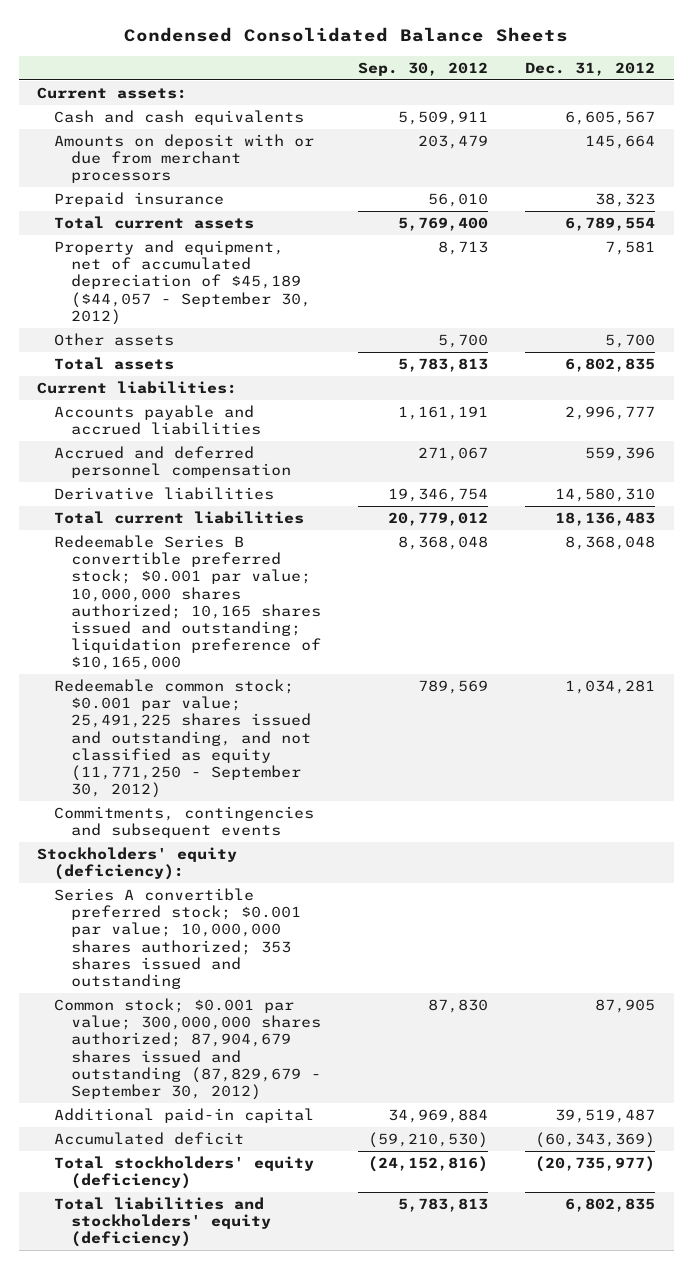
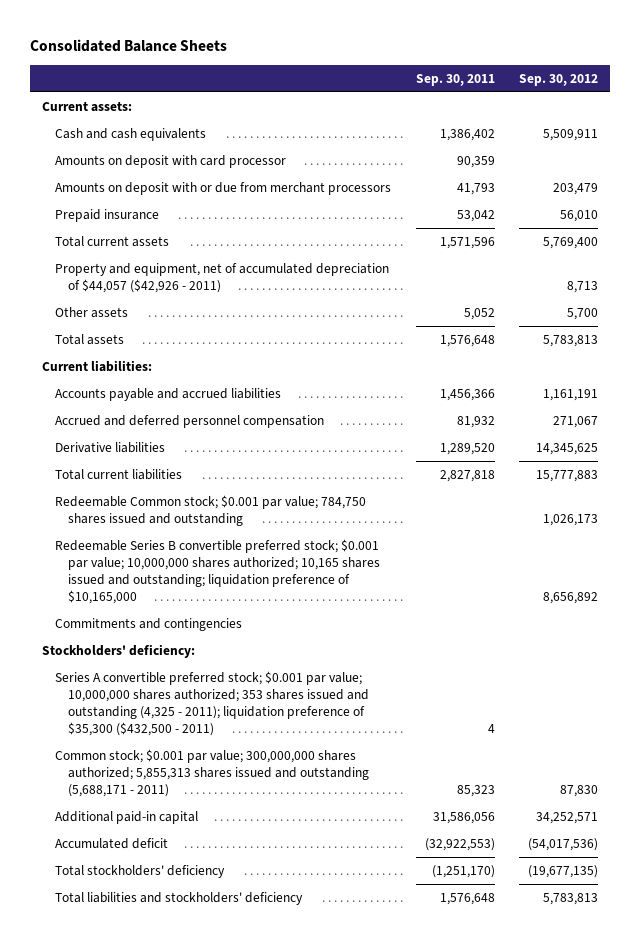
- Condensed Consolidated Balance Sheets
+ Consolidated Balance Sheets
- | Sep. 30, 2012 | Dec. 31, 2012
+ | Sep. 30, 2011 | Sep. 30, 2012
+ Amounts on deposit with card processor | 90,359 |
- Property and equipment, net of accumulated depreciation of $45,189 ($44,057 - September 30, 2012) | 8,713 | 7,581
+ Property and equipment, net of accumulated depreciation of $44,057 ($42,926 - 2011) | | 8,713
- Derivative liabilities | 19,346,754 | 14,580,310
- Total current liabilities | 20,779,012 | 18,136,483
- Redeemable Series B convertible preferred stock; $0.001 par value; 10,000,000 shares authorized; 10,165 shares issued and outstanding; liquidation preference of $10,165,000 | 8,368,048 | 8,368,048
- Redeemable common stock; $0.001 par value; 25,491,225 shares issued and outstanding, and not classified as equity (11,771,250 - September 30, 2012) | 789,569 | 1,034,281
- Commitments, contingencies and subsequent events
- Stockholders' equity (deficiency):
- Series A convertible preferred stock; $0.001 par value; 10,000,000 shares authorized; 353 shares issued and outstanding
- Common stock; $0.001 par value; 300,000,000 shares authorized; 87,904,679 shares issued and outstanding (87,829,679 - September 30, 2012) | 87,830 | 87,905
- Additional paid-in capital | 34,969,884 | 39,519,487
- Accumulated deficit | (59,210,530) | (60,343,369)
- Total stockholders' equity (deficiency) | (24,152,816) | (20,735,977)
- Total liabilities and stockholders' equity (deficiency) | 5,783,813 | 6,802,835
+ Derivative liabilities | 1,289,520 | 14,345,625
+ Total current liabilities | 2,827,818 | 15,777,883
+ Redeemable Common stock; $0.001 par value; 784,750 shares issued and outstanding | | 1,026,173
+ Redeemable Series B convertible preferred stock; $0.001 par value; 10,000,000 shares authorized; 10,165 shares issued and outstanding; liquidation preference of $10,165,000 | | 8,656,892
+ Commitments and contingencies
+ Stockholders' deficiency:
+ Series A convertible preferred stock; $0.001 par value; 10,000,000 shares authorized; 353 shares issued and outstanding (4,325 - 2011); liquidation preference of $35,300 ($432,500 - 2011) | 4 |
+ Common stock; $0.001 par value; 300,000,000 shares authorized; 5,855,313 shares issued and outstanding (5,688,171 - 2011) | 85,323 | 87,830
+ Additional paid-in capital | 31,586,056 | 34,252,571
+ Accumulated deficit | (32,922,553) | (54,017,536)
+ Total stockholders' deficiency | (1,251,170) | (19,677,135)
+ Total liabilities and stockholders' deficiency | 1,576,648 | 5,783,813

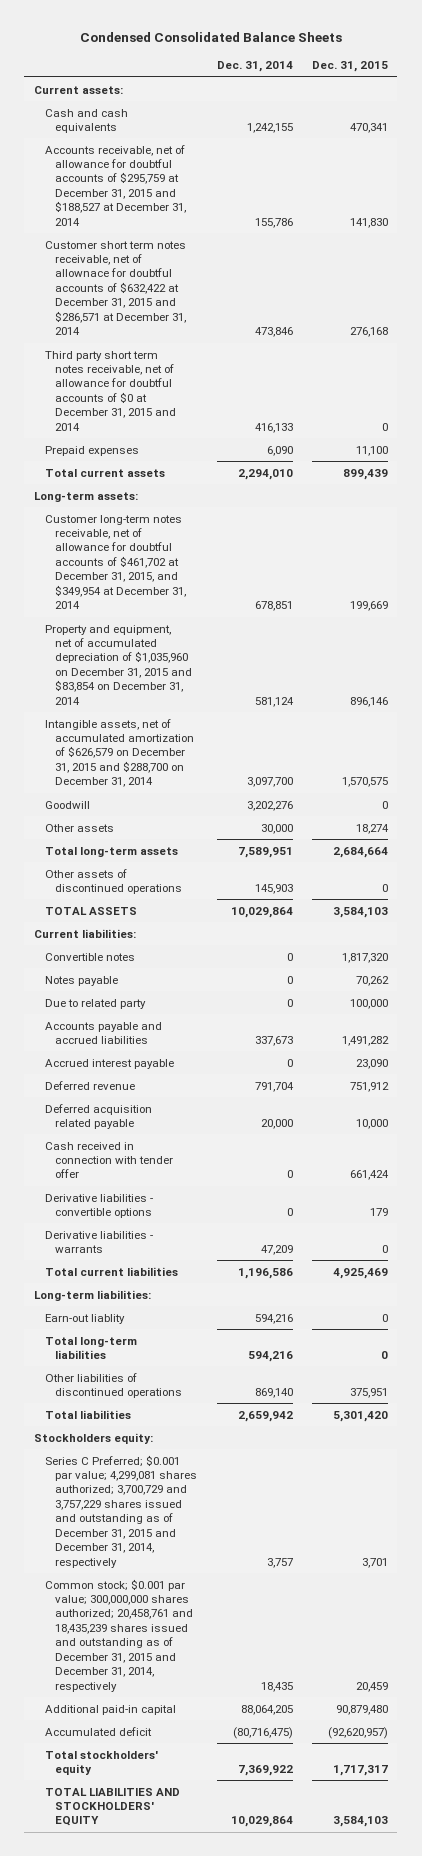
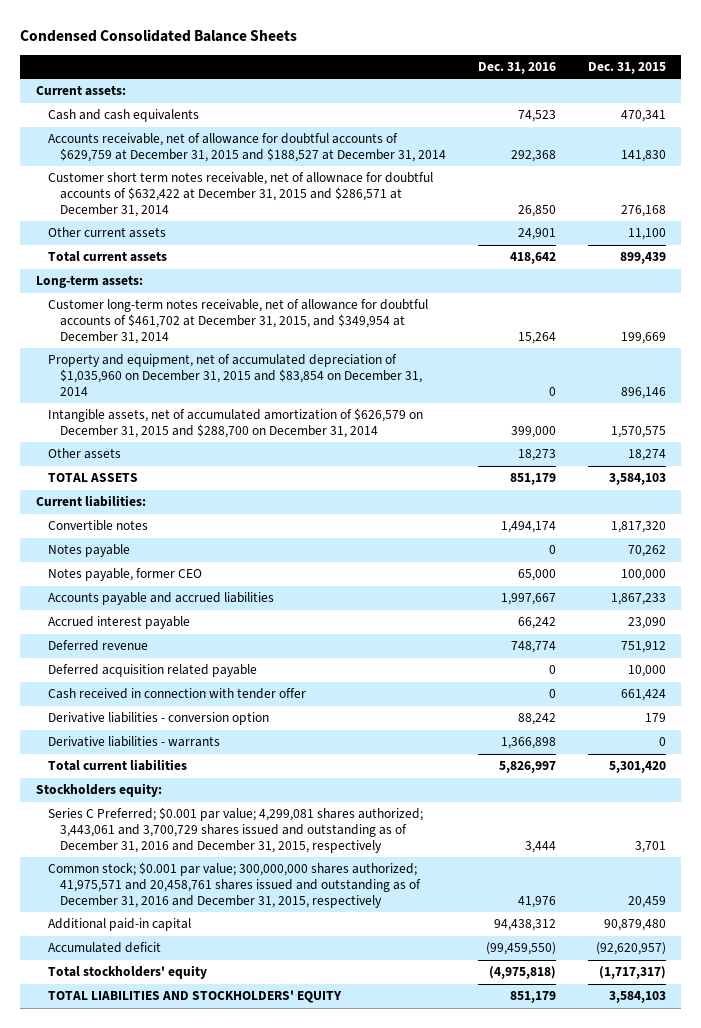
- | Dec. 31, 2014 | Dec. 31, 2015
+ | Dec. 31, 2016 | Dec. 31, 2015
- Accounts receivable, net of allowance for doubtful accounts of $295,759 at December 31, 2015 and $188,527 at December 31, 2014 | 155,786 | 141,830
+ Accounts receivable, net of allowance for doubtful accounts of $629,759 at December 31, 2015 and $188,527 at December 31, 2014 | 292,368 | 141,830
- Third party short term notes receivable, net of allowance for doubtful accounts of $0 at December 31, 2015 and 2014 | 416,133 | 0
- Prepaid expenses | 6,090 | 11,100
+ Other current assets | 24,901 | 11,100
- Goodwill | 3,202,276 | 0
- Total long-term assets | 7,589,951 | 2,684,664
- Other assets of discontinued operations | 145,903 | 0
- Due to related party | 0 | 100,000
- Accounts payable and accrued liabilities | 337,673 | 1,491,282
+ Notes payable, former CEO | 65,000 | 100,000
+ Accounts payable and accrued liabilities | 1,997,667 | 1,867,233
- Derivative liabilities - convertible options | 0 | 179
+ Derivative liabilities - conversion option | 88,242 | 179
- Total current liabilities | 1,196,586 | 4,925,469
- Long-term liabilities:
- Earn-out liablity | 594,216 | 0
- Total long-term liabilities | 594,216 | 0
- Other liabilities of discontinued operations | 869,140 | 375,951
- Total liabilities | 2,659,942 | 5,301,420
+ Total current liabilities | 5,826,997 | 5,301,420
- Series C Preferred; $0.001 par value; 4,299,081 shares authorized; 3,700,729 and 3,757,229 shares issued and outstanding as of December 31, 2015 and December 31, 2014, respectively | 3,757 | 3,701
- Common stock; $0.001 par value; 300,000,000 shares authorized; 20,458,761 and 18,435,239 shares issued and outstanding as of December 31, 2015 and December 31, 2014, respectively | 18,435 | 20,459
+ Series C Preferred; $0.001 par value; 4,299,081 shares authorized; 3,443,061 and 3,700,729 shares issued and outstanding as of December 31, 2016 and December 31, 2015, respectively | 3,444 | 3,701
+ Common stock; $0.001 par value; 300,000,000 shares authorized; 41,975,571 and 20,458,761 shares issued and outstanding as of December 31, 2016 and December 31, 2015, respectively | 41,976 | 20,459
- Total stockholders' equity | 7,369,922 | 1,717,317
+ Total stockholders' equity | (4,975,818) | (1,717,317)

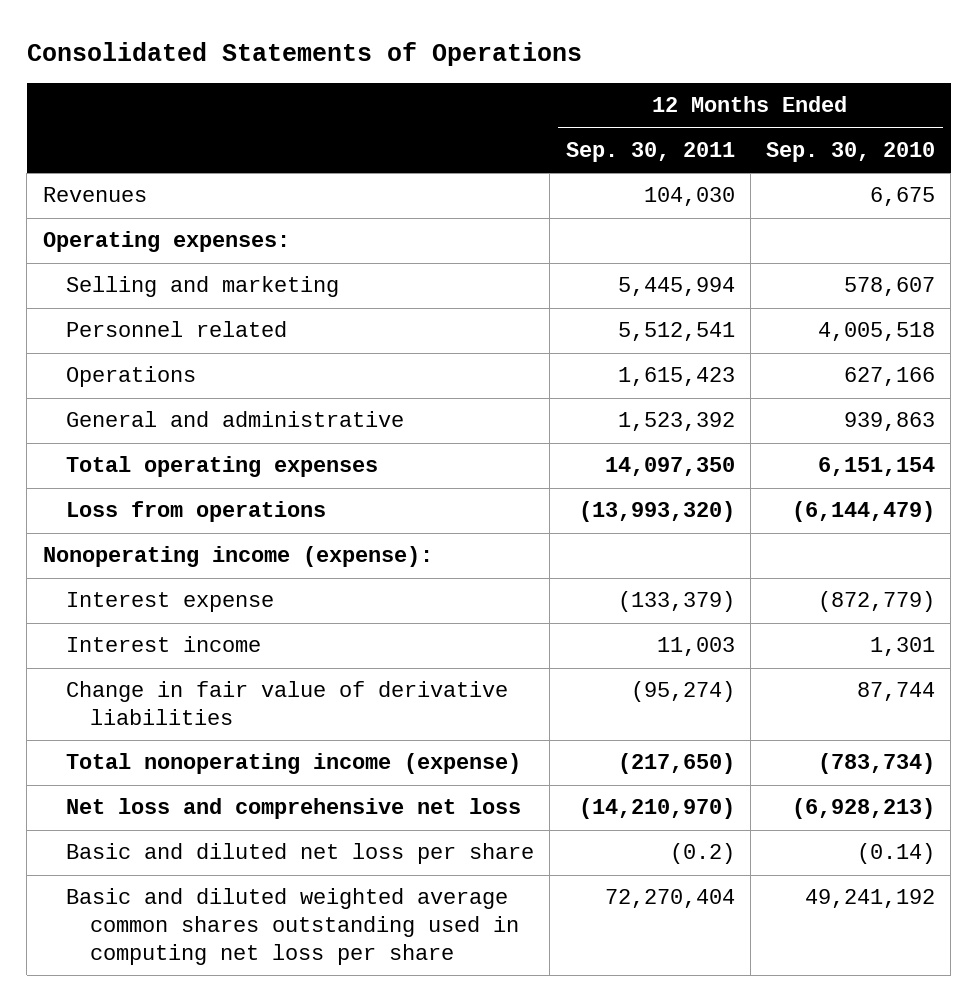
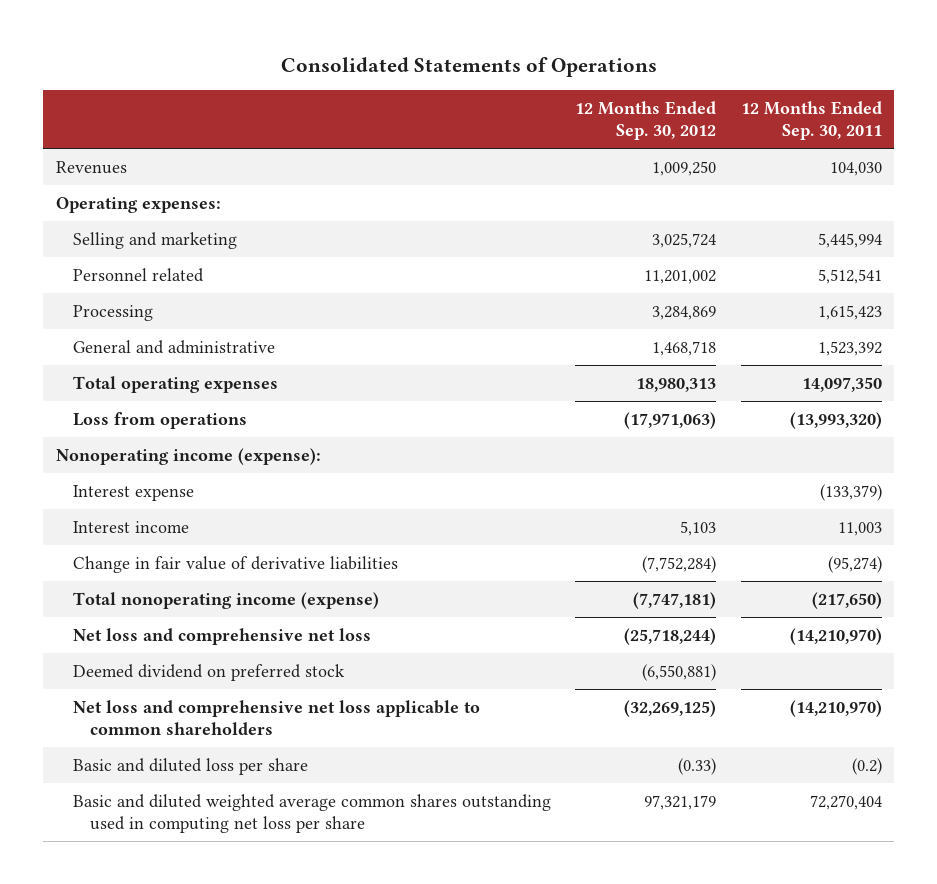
- | 12 Months Ended Sep. 30, 2011 | 12 Months Ended Sep. 30, 2010
+ | 12 Months Ended Sep. 30, 2012 | 12 Months Ended Sep. 30, 2011
- Operations | 1,615,423 | 627,166
+ Processing | 3,284,869 | 1,615,423
- Basic and diluted net loss per share | (0.2) | (0.14)
+ Deemed dividend on preferred stock | (6,550,881) |
+ Net loss and comprehensive net loss applicable to common shareholders | (32,269,125) | (14,210,970)
+ Basic and diluted loss per share | (0.33) | (0.2)

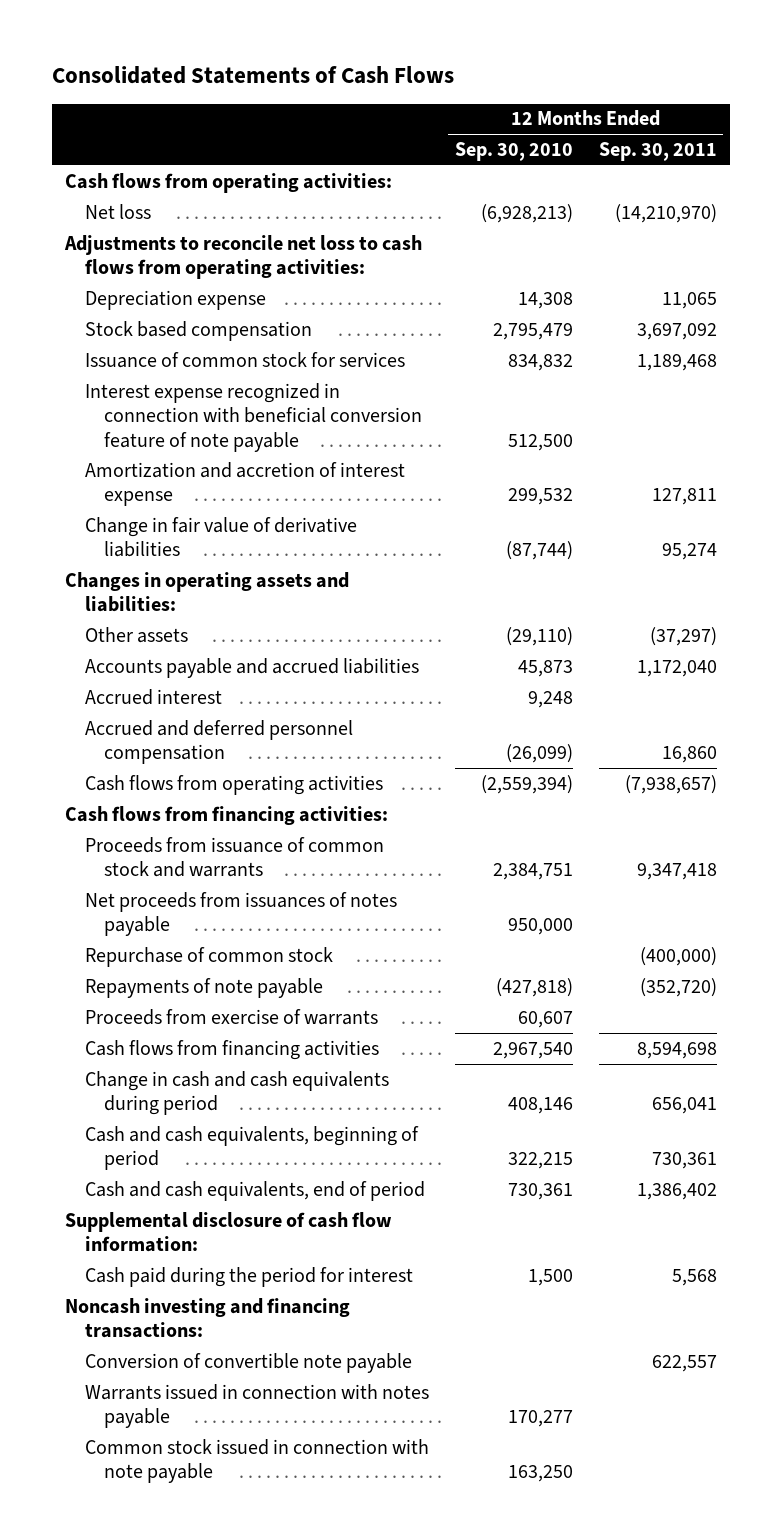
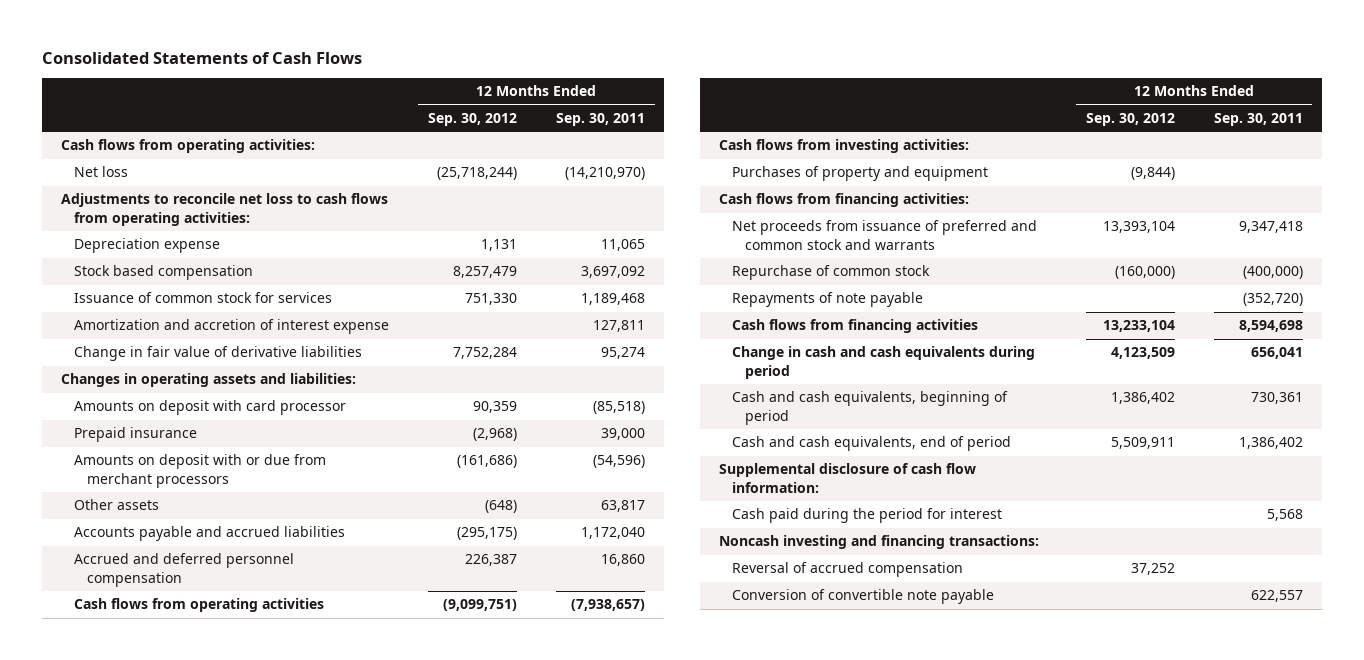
- | 12 Months Ended Sep. 30, 2010 | 12 Months Ended Sep. 30, 2011
+ | 12 Months Ended Sep. 30, 2012 | 12 Months Ended Sep. 30, 2011
- Interest expense recognized in connection with beneficial conversion feature of note payable | 512,500 |
- Other assets | (29,110) | (37,297)
+ Amounts on deposit with card processor | 90,359 | (85,518)
+ Prepaid insurance | (2,968) | 39,000
+ Amounts on deposit with or due from merchant processors | (161,686) | (54,596)
+ Other assets | (648) | 63,817
- Accrued interest | 9,248 |
+ Cash flows from investing activities:
+ Purchases of property and equipment | (9,844) |
- Proceeds from issuance of common stock and warrants | 2,384,751 | 9,347,418
- Net proceeds from issuances of notes payable | 950,000 |
+ Net proceeds from issuance of preferred and common stock and warrants | 13,393,104 | 9,347,418
- Proceeds from exercise of warrants | 60,607 |
+ Reversal of accrued compensation | 37,252 |
- Warrants issued in connection with notes payable | 170,277 |
- Common stock issued in connection with note payable | 163,250 |

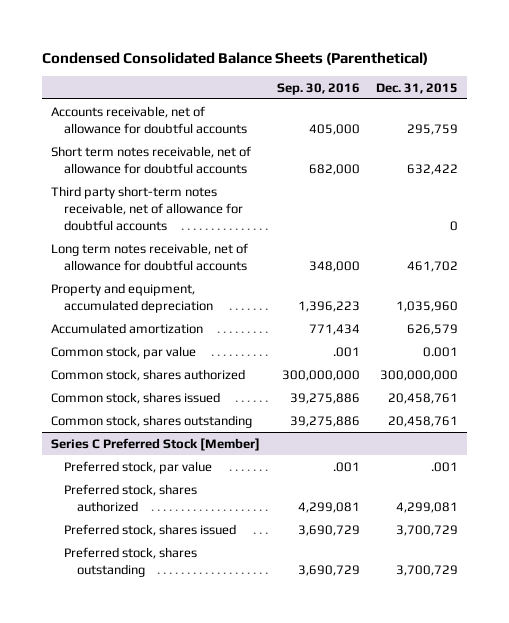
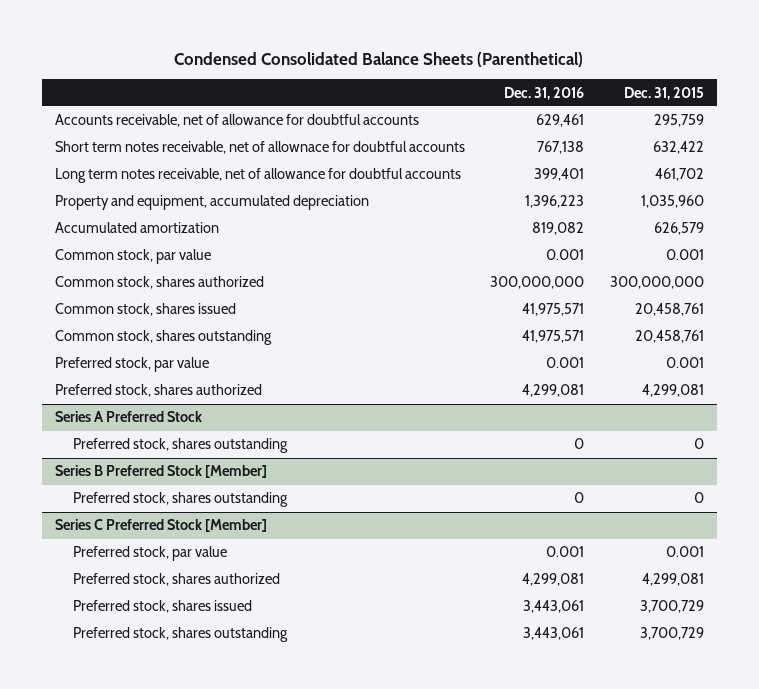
- | Sep. 30, 2016 | Dec. 31, 2015
+ | Dec. 31, 2016 | Dec. 31, 2015
- Short term notes receivable, net of allowance for doubtful accounts | 682,000 | 632,422
- Third party short-term notes receivable, net of allowance for doubtful accounts | | 0
+ Short term notes receivable, net of allownace for doubtful accounts | 767,138 | 632,422
+ Preferred stock, par value | 0.001 | 0.001
+ Preferred stock, shares authorized | 4,299,081 | 4,299,081
+ Series A Preferred Stock
+ Preferred stock, shares outstanding | 0 | 0
+ Series B Preferred Stock [Member]
+ Preferred stock, shares outstanding | 0 | 0
@ Series C Preferred Stock [Member]
- Preferred stock, par value | .001 | .001
+ Preferred stock, par value | 0.001 | 0.001

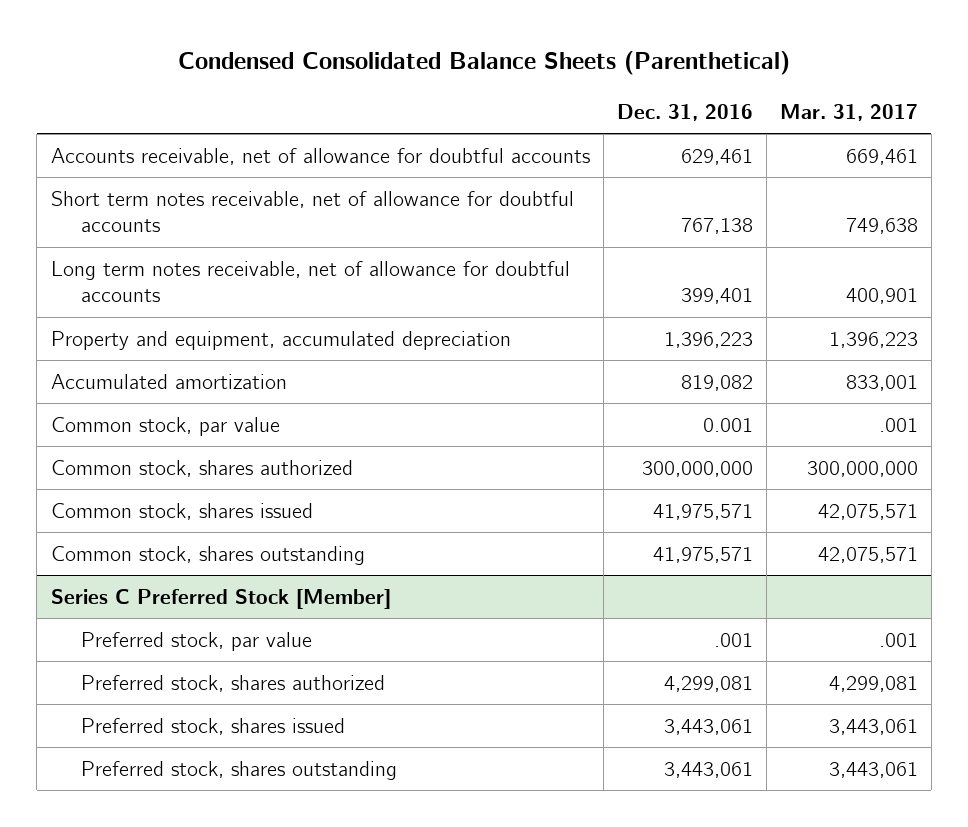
- | Dec. 31, 2016 | Dec. 31, 2015
+ | Dec. 31, 2016 | Mar. 31, 2017
- Short term notes receivable, net of allownace for doubtful accounts | 767,138 | 632,422
+ Short term notes receivable, net of allowance for doubtful accounts | 767,138 | 749,638
- Preferred stock, par value | 0.001 | 0.001
- Preferred stock, shares authorized | 4,299,081 | 4,299,081
- Series A Preferred Stock
- Preferred stock, shares outstanding | 0 | 0
- Series B Preferred Stock [Member]
- Preferred stock, shares outstanding | 0 | 0
@ Series C Preferred Stock [Member]
- Preferred stock, par value | 0.001 | 0.001
+ Preferred stock, par value | .001 | .001

